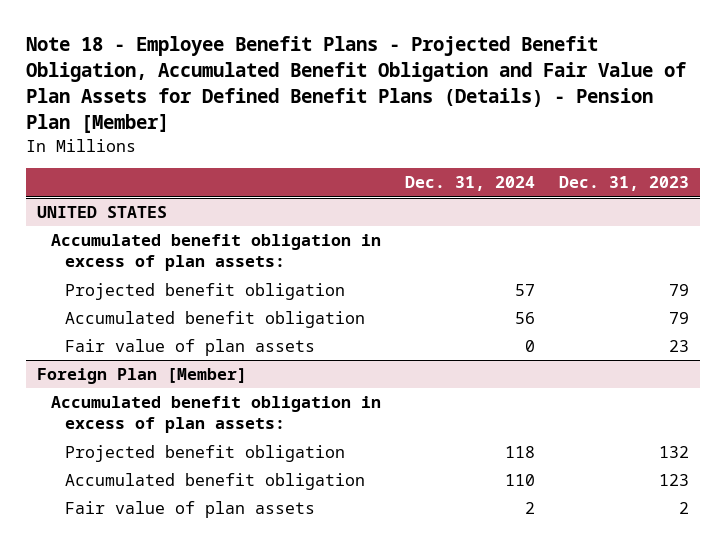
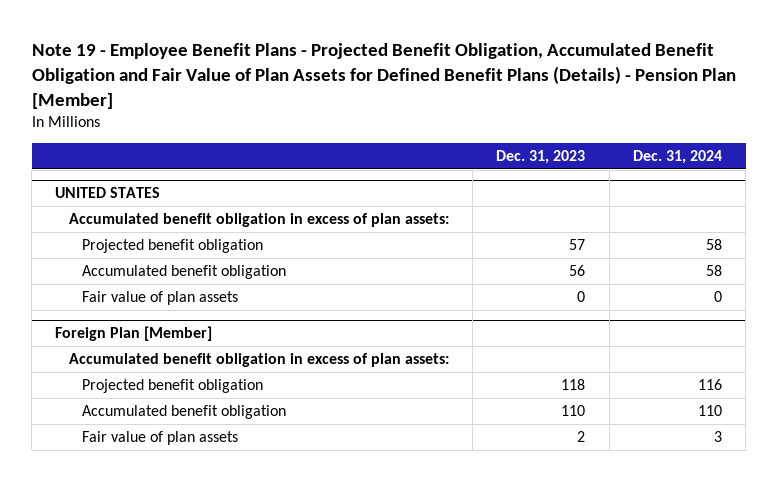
- Note 18 - Employee Benefit Plans - Projected Benefit Obligation, Accumulated Benefit Obligation and Fair Value of Plan Assets for Defined Benefit Plans (Details) - Pension Plan [Member]
+ Note 19 - Employee Benefit Plans - Projected Benefit Obligation, Accumulated Benefit Obligation and Fair Value of Plan Assets for Defined Benefit Plans (Details) - Pension Plan [Member]
- | Dec. 31, 2024 | Dec. 31, 2023
+ | Dec. 31, 2023 | Dec. 31, 2024
@ UNITED STATES
- Projected benefit obligation | 57 | 79
- Accumulated benefit obligation | 56 | 79
- Fair value of plan assets | 0 | 23
+ Projected benefit obligation | 57 | 58
+ Accumulated benefit obligation | 56 | 58
+ Fair value of plan assets | 0 | 0
@ Foreign Plan [Member]
- Projected benefit obligation | 118 | 132
- Accumulated benefit obligation | 110 | 123
- Fair value of plan assets | 2 | 2
+ Projected benefit obligation | 118 | 116
+ Accumulated benefit obligation | 110 | 110
+ Fair value of plan assets | 2 | 3

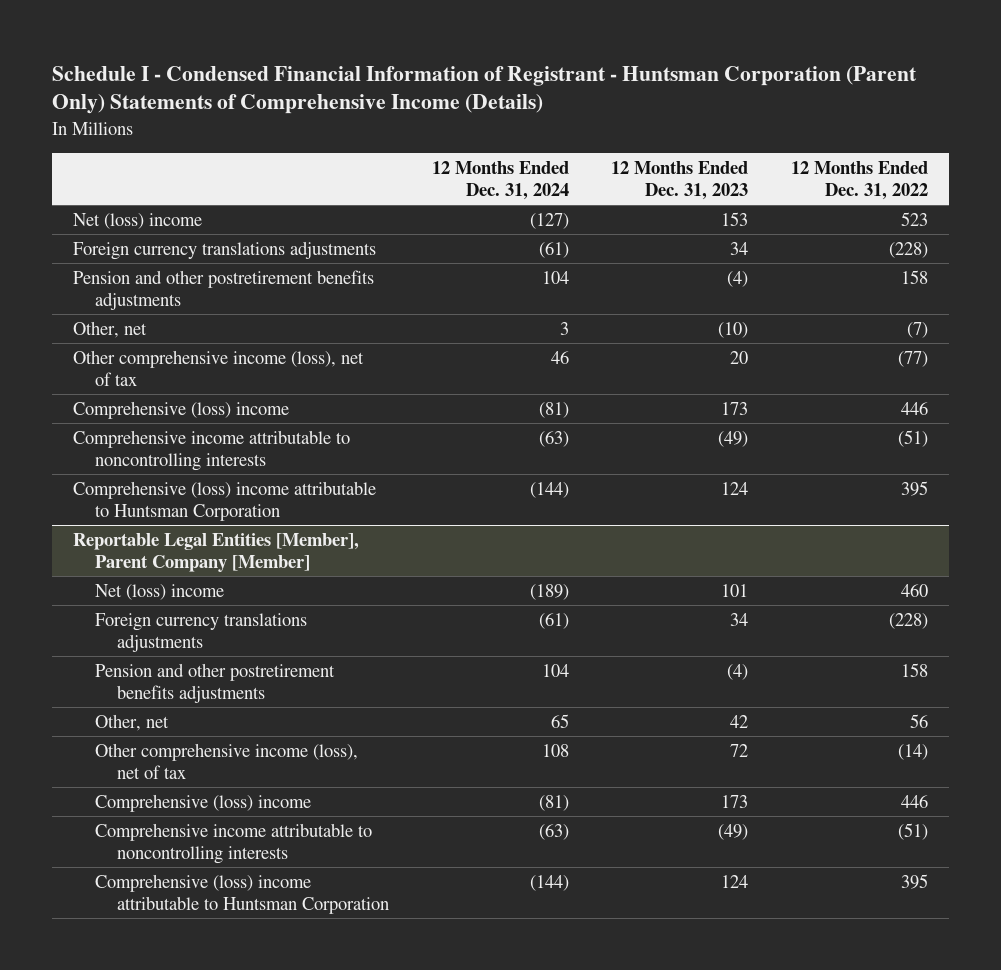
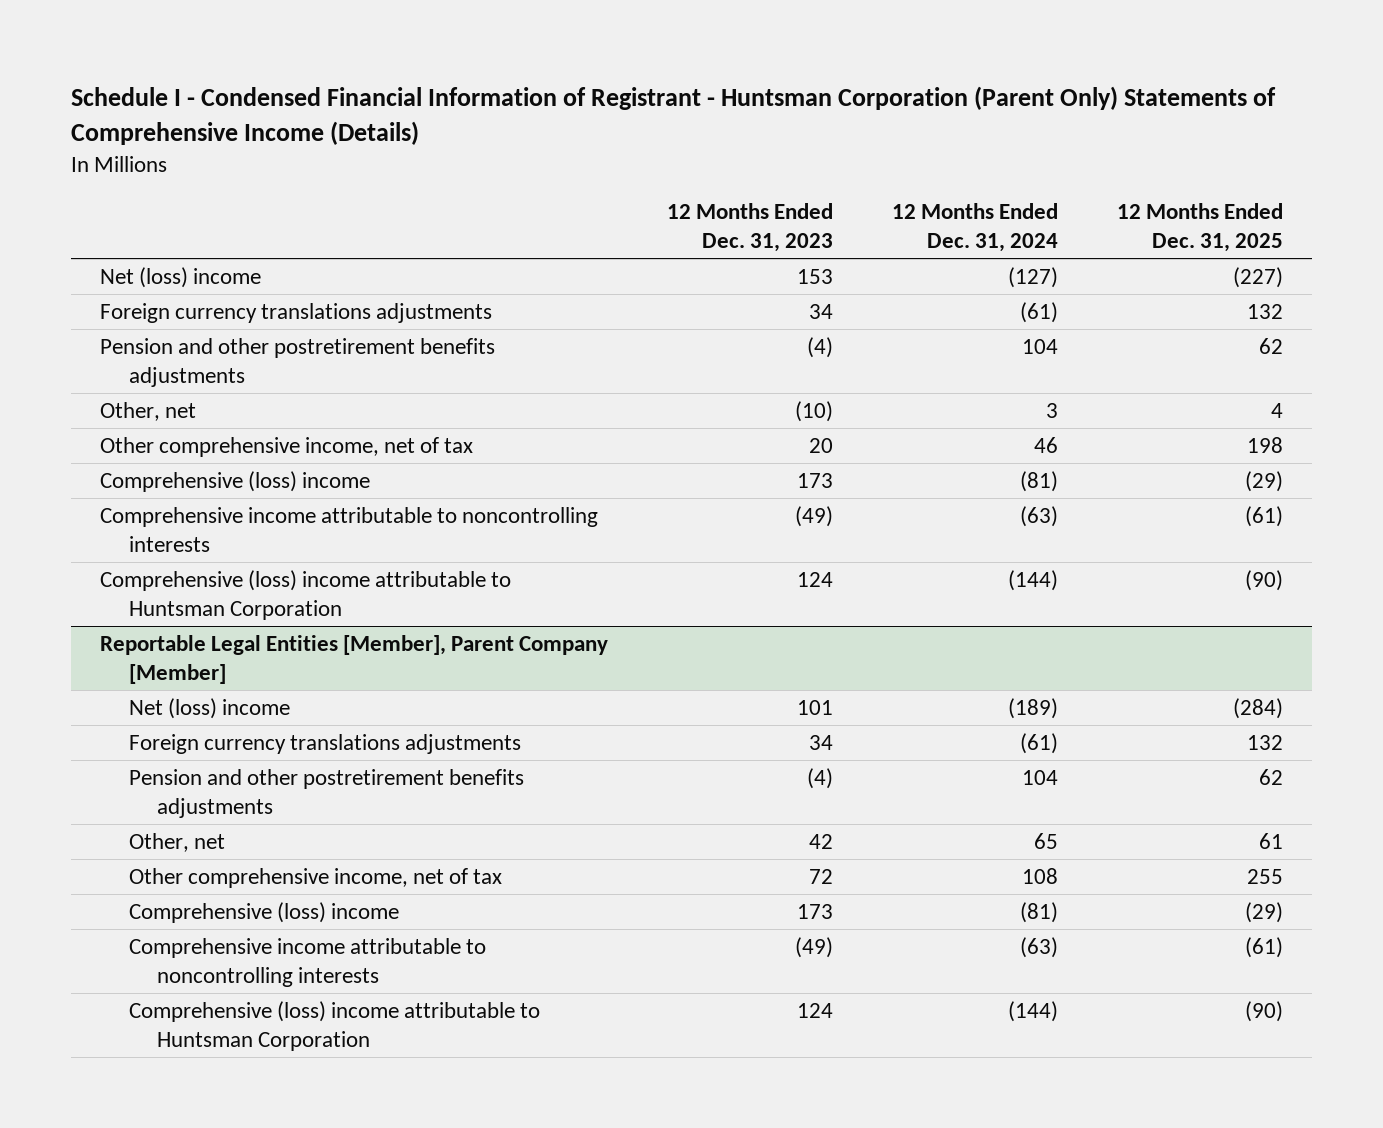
- | 12 Months Ended Dec. 31, 2024 | 12 Months Ended Dec. 31, 2023 | 12 Months Ended Dec. 31, 2022
+ | 12 Months Ended Dec. 31, 2023 | 12 Months Ended Dec. 31, 2024 | 12 Months Ended Dec. 31, 2025
- Other comprehensive income (loss), net of tax | 46 | 20 | (77)
+ Other comprehensive income, net of tax | 20 | 46 | 198
@ Reportable Legal Entities [Member], Parent Company [Member]
- Other comprehensive income (loss), net of tax | 108 | 72 | (14)
+ Other comprehensive income, net of tax | 72 | 108 | 255

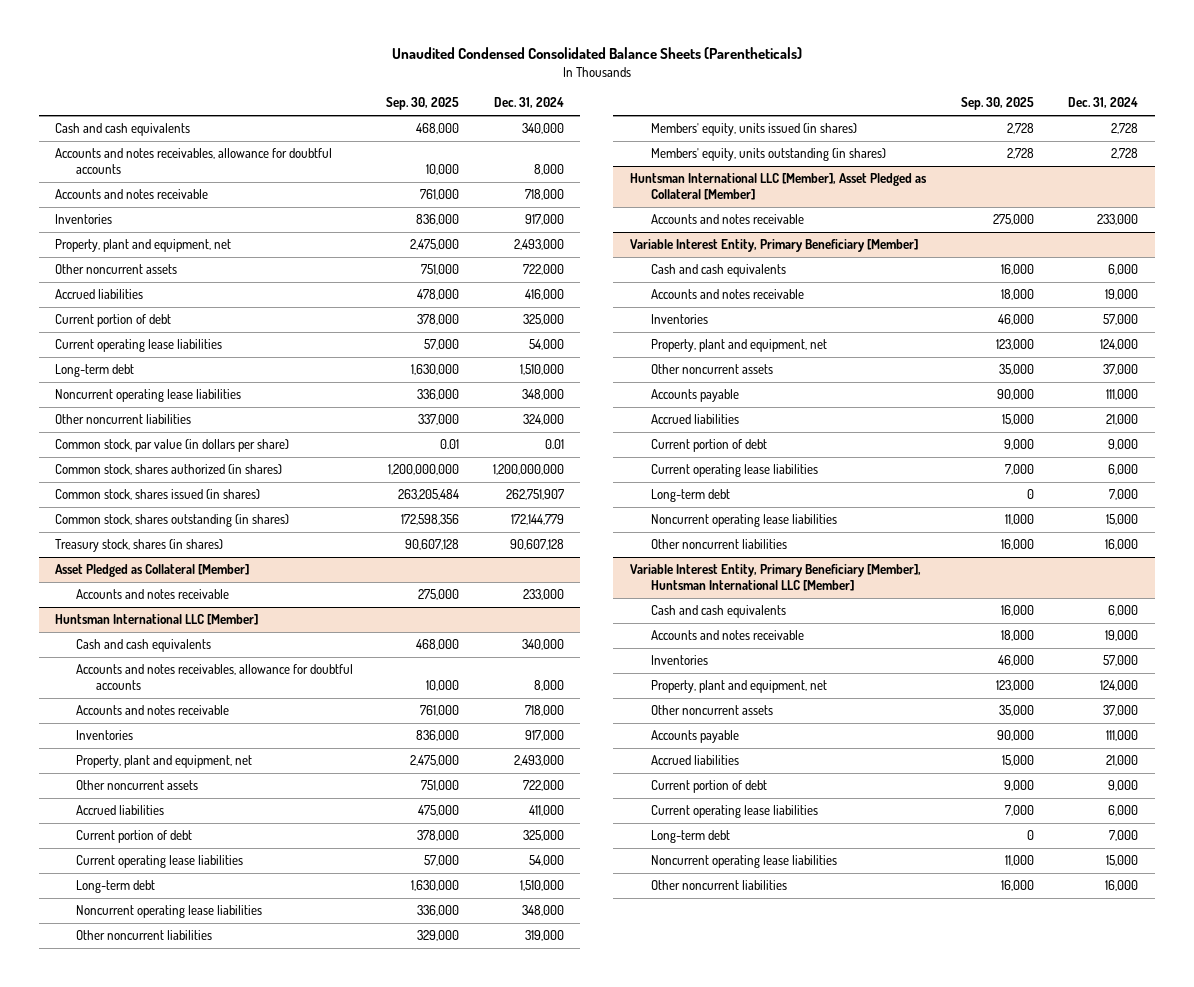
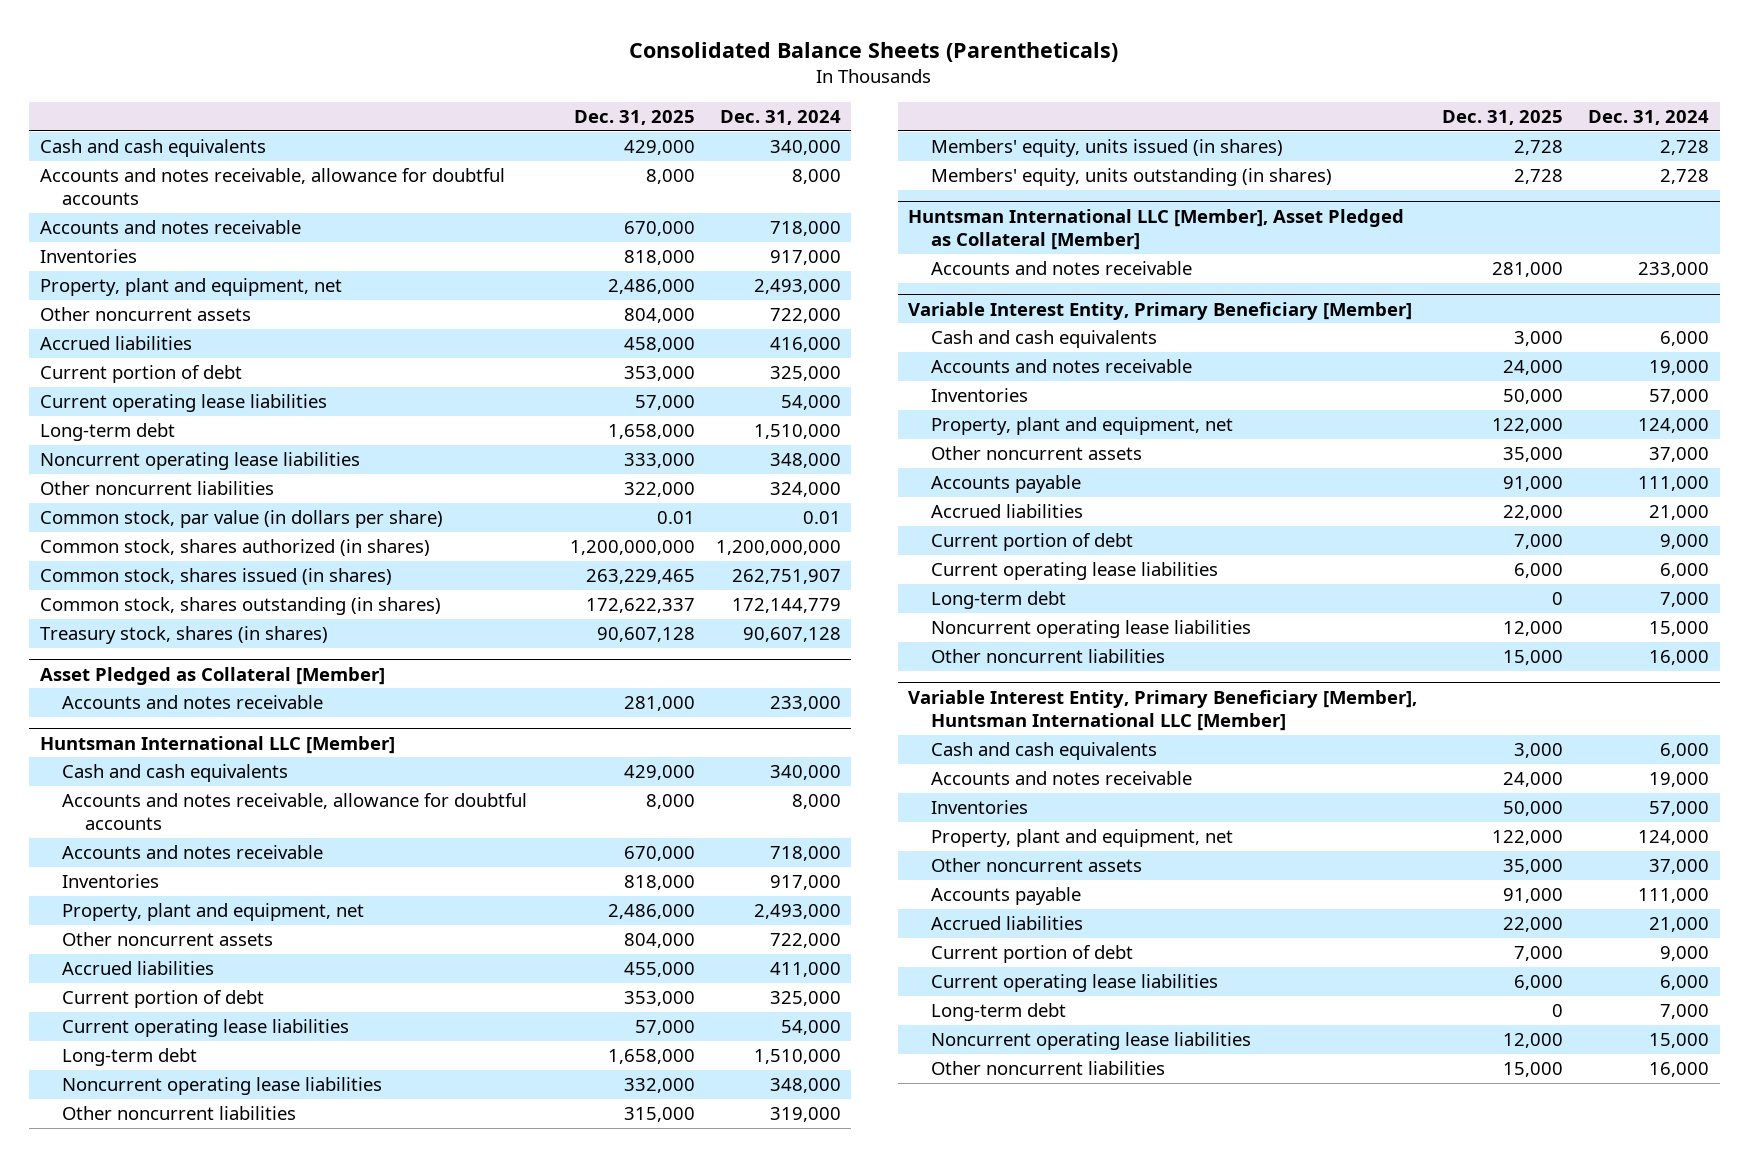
- Unaudited Condensed Consolidated Balance Sheets (Parentheticals)
+ Consolidated Balance Sheets (Parentheticals)
- | Sep. 30, 2025 | Dec. 31, 2024
+ | Dec. 31, 2025 | Dec. 31, 2024
- Accounts and notes receivables, allowance for doubtful accounts | 10,000 | 8,000
+ Accounts and notes receivable, allowance for doubtful accounts | 8,000 | 8,000
@ Huntsman International LLC [Member]
- Accounts and notes receivables, allowance for doubtful accounts | 10,000 | 8,000
+ Accounts and notes receivable, allowance for doubtful accounts | 8,000 | 8,000

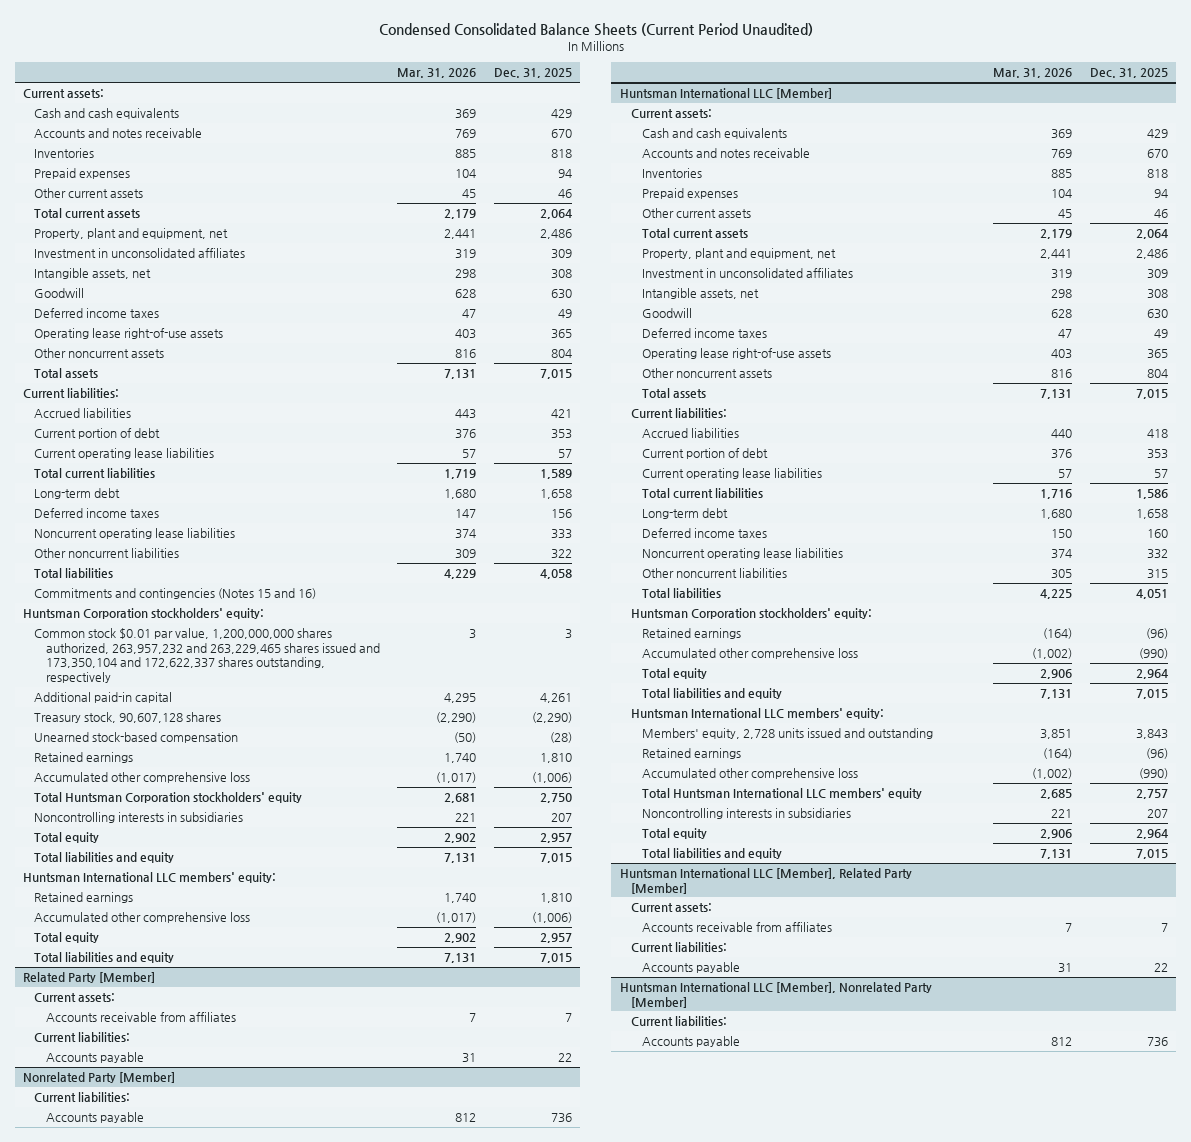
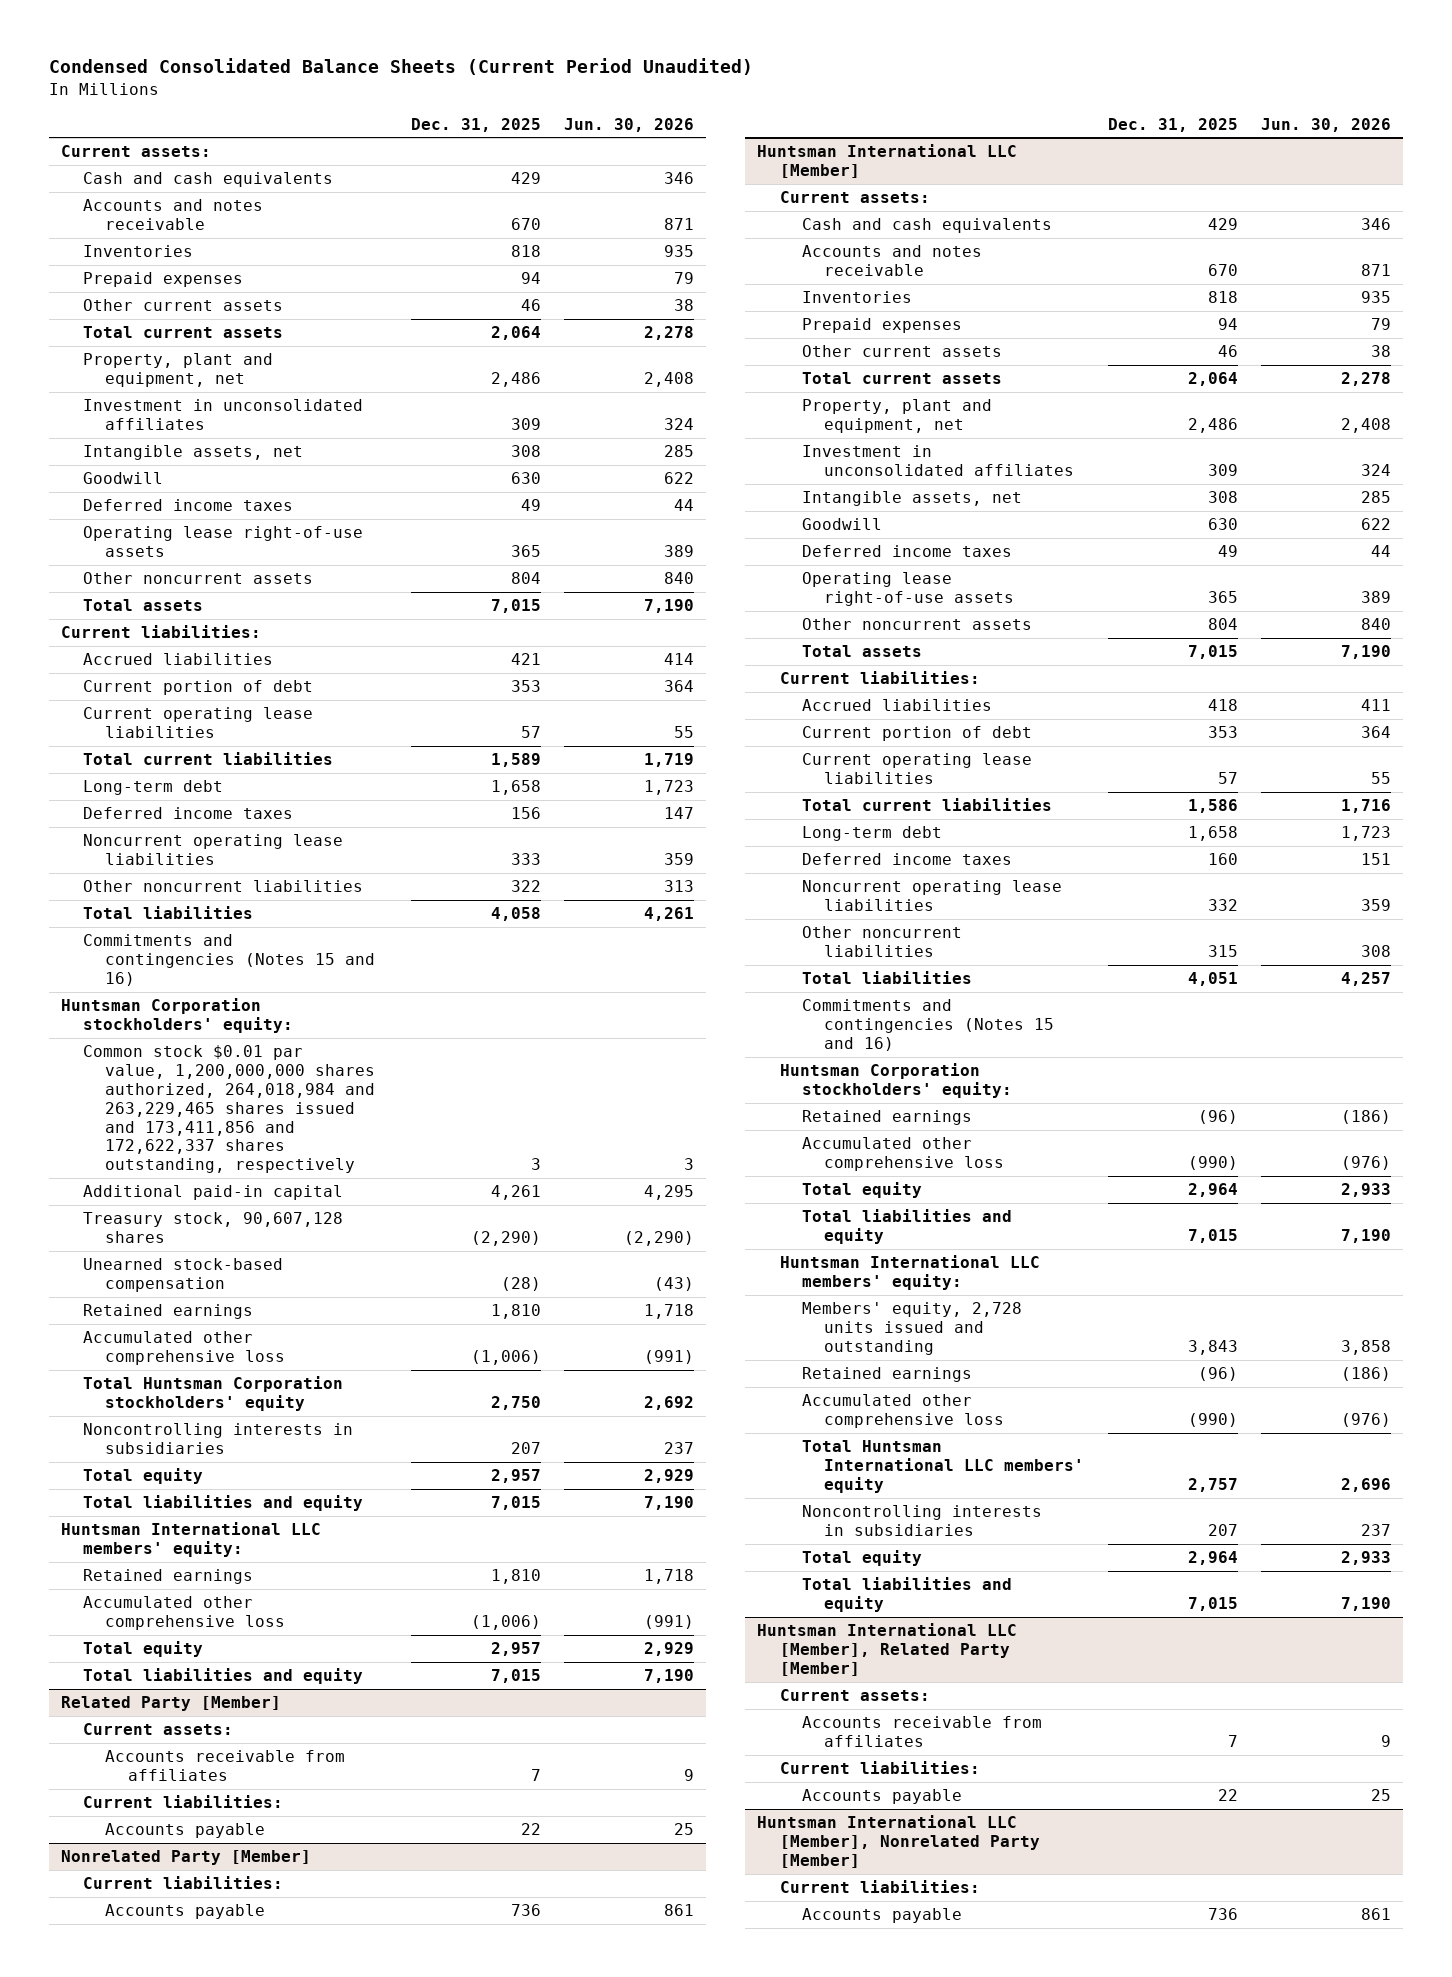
- | Mar. 31, 2026 | Dec. 31, 2025
+ | Dec. 31, 2025 | Jun. 30, 2026
- Common stock $0.01 par value, 1,200,000,000 shares authorized, 263,957,232 and 263,229,465 shares issued and 173,350,104 and 172,622,337 shares outstanding, respectively | 3 | 3
+ Common stock $0.01 par value, 1,200,000,000 shares authorized, 264,018,984 and 263,229,465 shares issued and 173,411,856 and 172,622,337 shares outstanding, respectively | 3 | 3
@ Huntsman International LLC [Member]
+ Commitments and contingencies (Notes 15 and 16)

